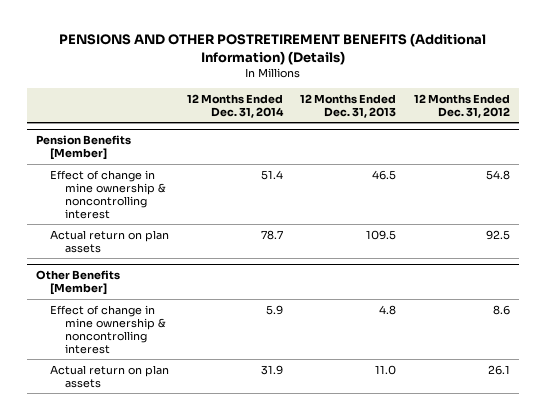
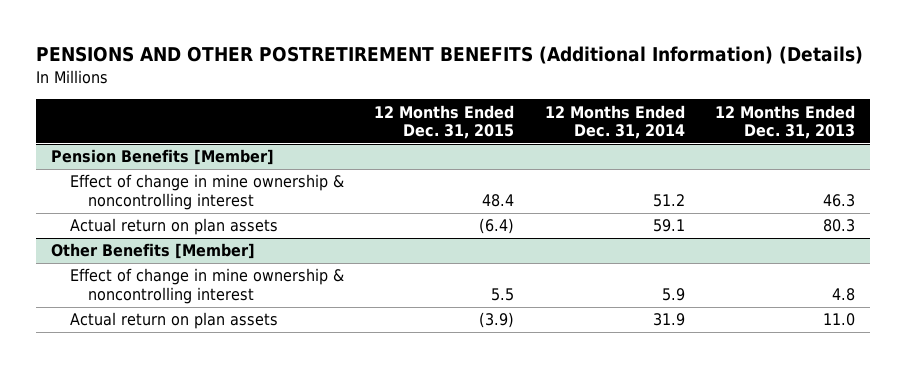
- | 12 Months Ended Dec. 31, 2014 | 12 Months Ended Dec. 31, 2013 | 12 Months Ended Dec. 31, 2012
+ | 12 Months Ended Dec. 31, 2015 | 12 Months Ended Dec. 31, 2014 | 12 Months Ended Dec. 31, 2013
@ Pension Benefits [Member]
- Effect of change in mine ownership & noncontrolling interest | 51.4 | 46.5 | 54.8
- Actual return on plan assets | 78.7 | 109.5 | 92.5
+ Effect of change in mine ownership & noncontrolling interest | 48.4 | 51.2 | 46.3
+ Actual return on plan assets | (6.4) | 59.1 | 80.3

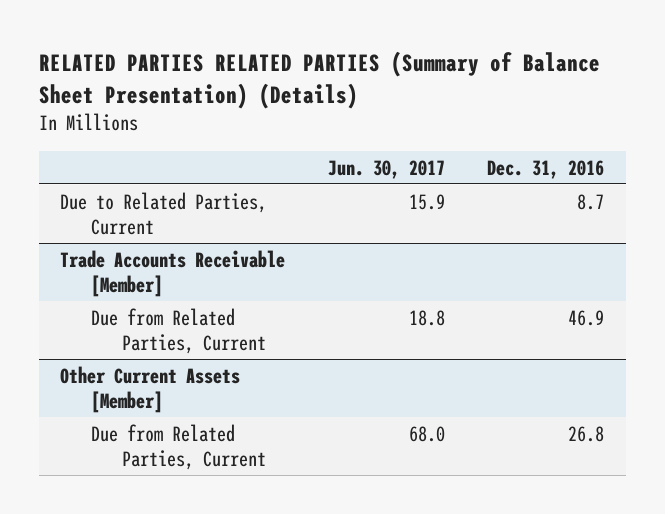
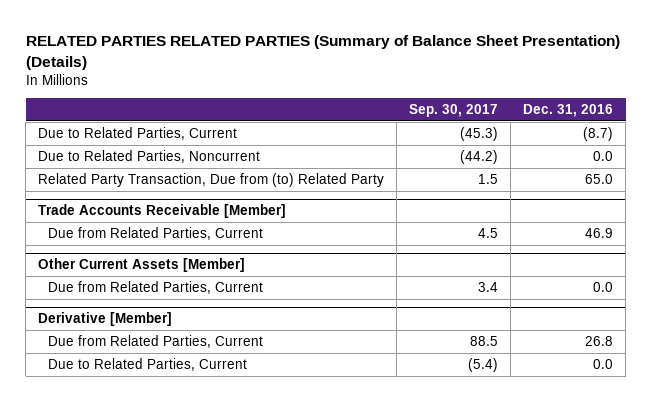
- | Jun. 30, 2017 | Dec. 31, 2016
+ | Sep. 30, 2017 | Dec. 31, 2016
- Due to Related Parties, Current | 15.9 | 8.7
+ Due to Related Parties, Current | (45.3) | (8.7)
+ Due to Related Parties, Noncurrent | (44.2) | 0.0
+ Related Party Transaction, Due from (to) Related Party | 1.5 | 65.0
@ Other Current Assets [Member]
+ Due from Related Parties, Current | 3.4 | 0.0
+ Derivative [Member]
+ Due to Related Parties, Current | (5.4) | 0.0

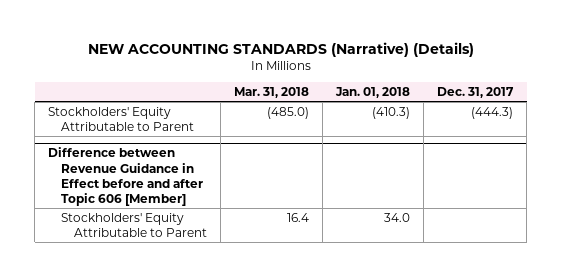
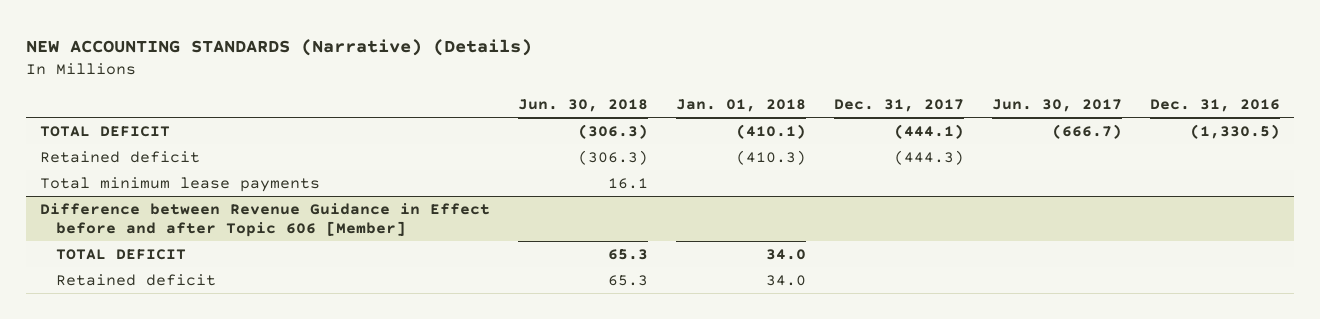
- | Mar. 31, 2018 | Jan. 01, 2018 | Dec. 31, 2017
+ | Jun. 30, 2018 | Jan. 01, 2018 | Dec. 31, 2017 | Jun. 30, 2017 | Dec. 31, 2016
- Stockholders' Equity Attributable to Parent | (485.0) | (410.3) | (444.3)
+ TOTAL DEFICIT | (306.3) | (410.1) | (444.1) | (666.7) | (1,330.5)
+ Retained deficit | (306.3) | (410.3) | (444.3) | |
+ Total minimum lease payments | 16.1 | | | |
@ Difference between Revenue Guidance in Effect before and after Topic 606 [Member]
- Stockholders' Equity Attributable to Parent | 16.4 | 34.0 |
+ TOTAL DEFICIT | 65.3 | 34.0 | | |
+ Retained deficit | 65.3 | 34.0 | | |

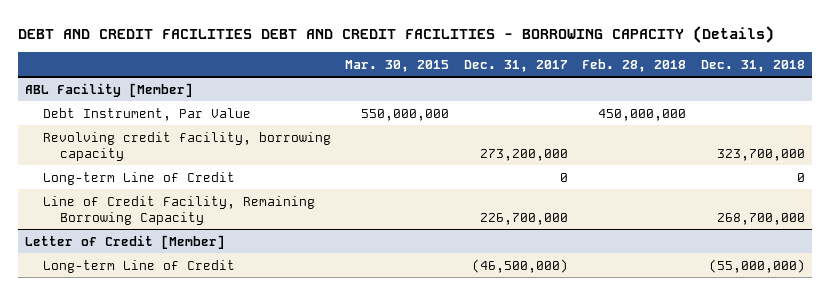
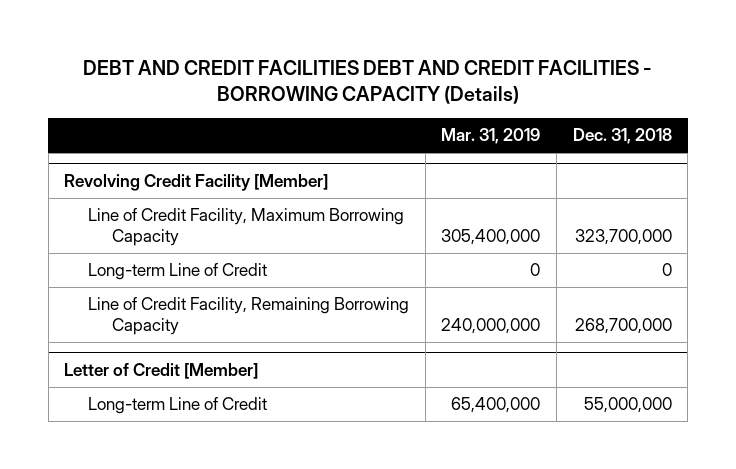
- | Mar. 30, 2015 | Dec. 31, 2017 | Feb. 28, 2018 | Dec. 31, 2018
+ | Mar. 31, 2019 | Dec. 31, 2018
- ABL Facility [Member]
- Debt Instrument, Par Value | 550,000,000 | | 450,000,000 |
- Revolving credit facility, borrowing capacity | | 273,200,000 | | 323,700,000
+ Revolving Credit Facility [Member]
+ Line of Credit Facility, Maximum Borrowing Capacity | 305,400,000 | 323,700,000
@ Letter of Credit [Member]
- Long-term Line of Credit | | (46,500,000) | | (55,000,000)
+ Long-term Line of Credit | 65,400,000 | 55,000,000

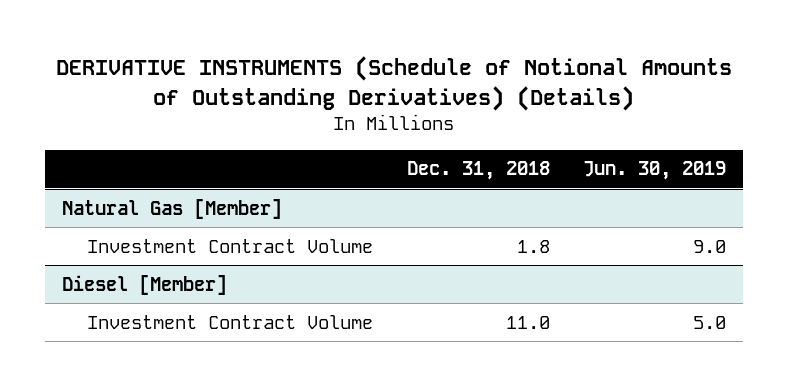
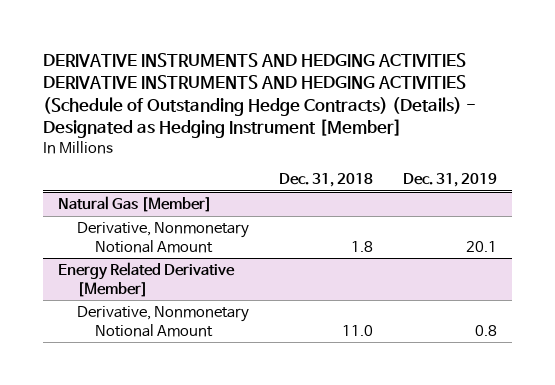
- DERIVATIVE INSTRUMENTS (Schedule of Notional Amounts of Outstanding Derivatives) (Details)
+ DERIVATIVE INSTRUMENTS AND HEDGING ACTIVITIES DERIVATIVE INSTRUMENTS AND HEDGING ACTIVITIES (Schedule of Outstanding Hedge Contracts) (Details) - Designated as Hedging Instrument [Member]
- | Dec. 31, 2018 | Jun. 30, 2019
+ | Dec. 31, 2018 | Dec. 31, 2019
@ Natural Gas [Member]
- Investment Contract Volume | 1.8 | 9.0
- Diesel [Member]
- Investment Contract Volume | 11.0 | 5.0
@ Natural Gas [Member]
+ Derivative, Nonmonetary Notional Amount | 1.8 | 20.1
+ Energy Related Derivative [Member]
+ Derivative, Nonmonetary Notional Amount | 11.0 | 0.8

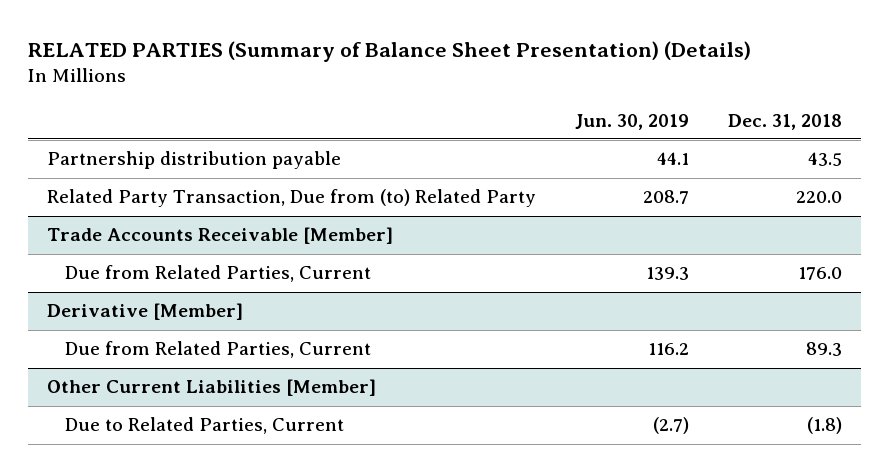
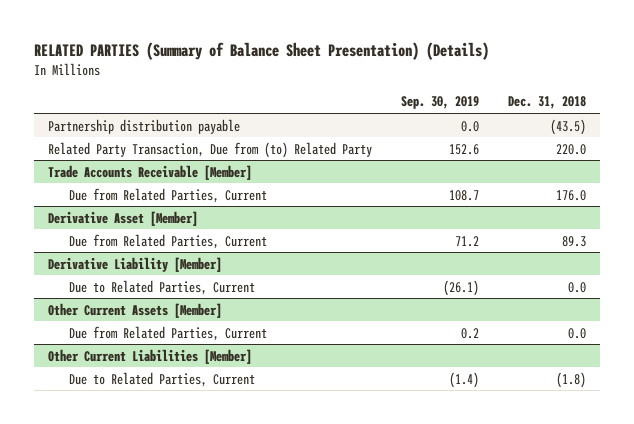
- | Jun. 30, 2019 | Dec. 31, 2018
+ | Sep. 30, 2019 | Dec. 31, 2018
- Partnership distribution payable | 44.1 | 43.5
+ Partnership distribution payable | 0.0 | (43.5)
- Derivative [Member]
+ Derivative Asset [Member]
+ Derivative Liability [Member]
+ Due to Related Parties, Current | (26.1) | 0.0
+ Other Current Assets [Member]
+ Due from Related Parties, Current | 0.2 | 0.0

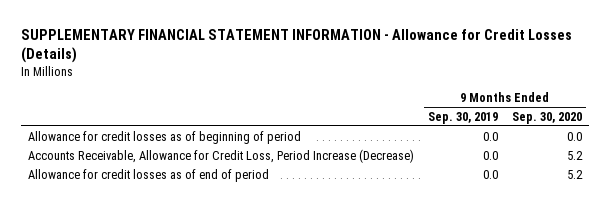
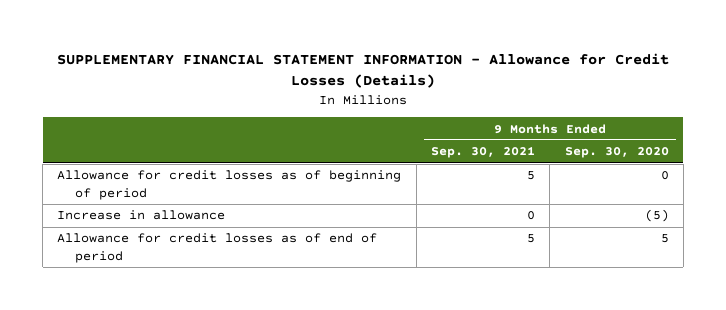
- | 9 Months Ended Sep. 30, 2019 | 9 Months Ended Sep. 30, 2020
+ | 9 Months Ended Sep. 30, 2021 | 9 Months Ended Sep. 30, 2020
- Allowance for credit losses as of beginning of period | 0.0 | 0.0
- Accounts Receivable, Allowance for Credit Loss, Period Increase (Decrease) | 0.0 | 5.2
- Allowance for credit losses as of end of period | 0.0 | 5.2
+ Allowance for credit losses as of beginning of period | 5 | 0
+ Increase in allowance | 0 | (5)
+ Allowance for credit losses as of end of period | 5 | 5

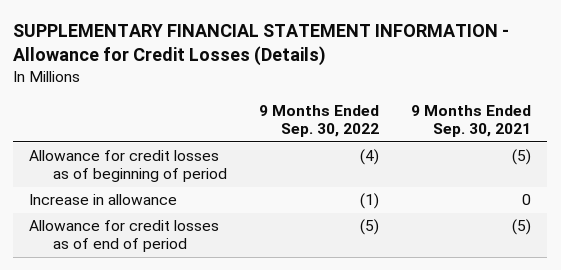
- | 9 Months Ended Sep. 30, 2021 | 9 Months Ended Sep. 30, 2020
+ | 9 Months Ended Sep. 30, 2022 | 9 Months Ended Sep. 30, 2021
- Allowance for credit losses as of beginning of period | 5 | 0
+ Allowance for credit losses as of beginning of period | (4) | (5)
- Allowance for credit losses as of end of period | 5 | 5
+ Allowance for credit losses as of end of period | (5) | (5)

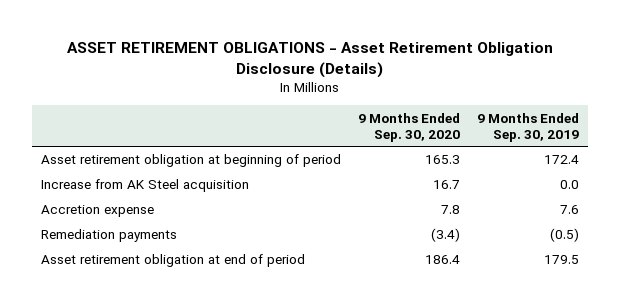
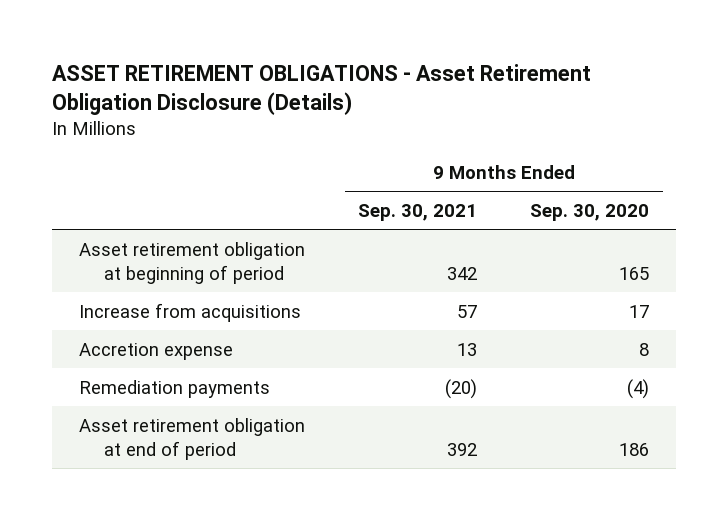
- | 9 Months Ended Sep. 30, 2020 | 9 Months Ended Sep. 30, 2019
+ | 9 Months Ended Sep. 30, 2021 | 9 Months Ended Sep. 30, 2020
- Asset retirement obligation at beginning of period | 165.3 | 172.4
- Increase from AK Steel acquisition | 16.7 | 0.0
- Accretion expense | 7.8 | 7.6
- Remediation payments | (3.4) | (0.5)
- Asset retirement obligation at end of period | 186.4 | 179.5
+ Asset retirement obligation at beginning of period | 342 | 165
+ Increase from acquisitions | 57 | 17
+ Accretion expense | 13 | 8
+ Remediation payments | (20) | (4)
+ Asset retirement obligation at end of period | 392 | 186

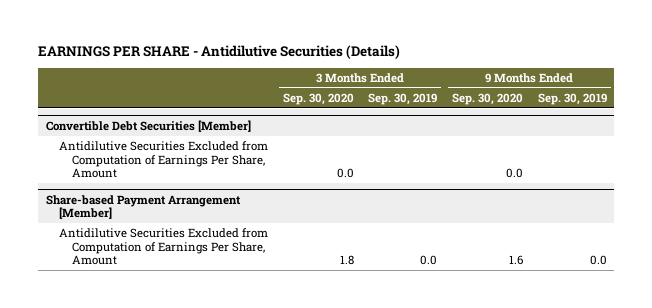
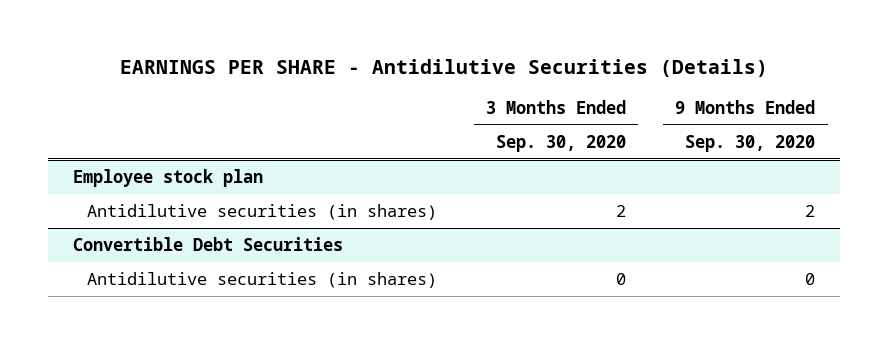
- | 3 Months Ended Sep. 30, 2020 | 3 Months Ended Sep. 30, 2019 | 9 Months Ended Sep. 30, 2020 | 9 Months Ended Sep. 30, 2019
+ | 3 Months Ended Sep. 30, 2020 | 9 Months Ended Sep. 30, 2020
- Convertible Debt Securities [Member]
- Antidilutive Securities Excluded from Computation of Earnings Per Share, Amount | 0.0 | | 0.0 |
- Share-based Payment Arrangement [Member]
- Antidilutive Securities Excluded from Computation of Earnings Per Share, Amount | 1.8 | 0.0 | 1.6 | 0.0
+ Employee stock plan
+ Antidilutive securities (in shares) | 2 | 2
+ Convertible Debt Securities
+ Antidilutive securities (in shares) | 0 | 0

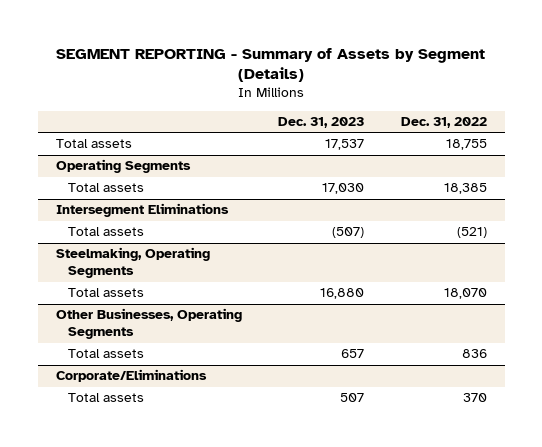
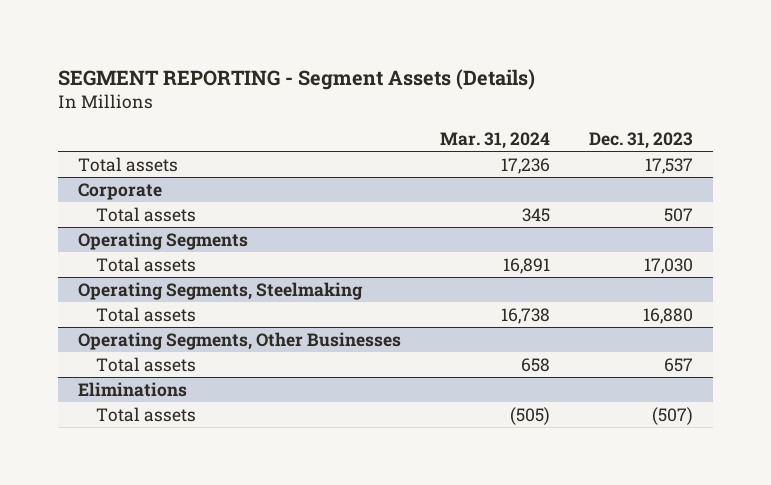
- SEGMENT REPORTING - Summary of Assets by Segment (Details)
+ SEGMENT REPORTING - Segment Assets (Details)
- | Dec. 31, 2023 | Dec. 31, 2022
+ | Mar. 31, 2024 | Dec. 31, 2023
+ Corporate
+ Total assets | 345 | 507
- Intersegment Eliminations
- Total assets | (507) | (521)
- Steelmaking, Operating Segments
+ Operating Segments, Steelmaking
- Other Businesses, Operating Segments
+ Operating Segments, Other Businesses
- Corporate/Eliminations
- Total assets | 507 | 370
+ Eliminations
+ Total assets | (505) | (507)

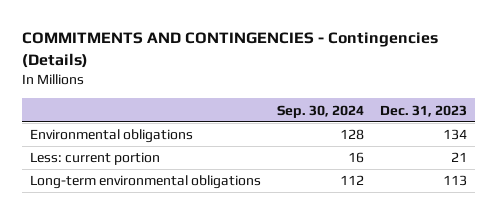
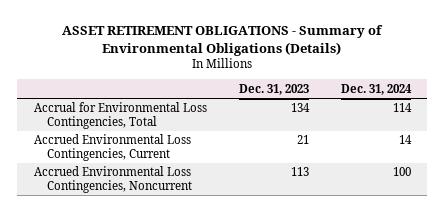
- COMMITMENTS AND CONTINGENCIES - Contingencies (Details)
+ ASSET RETIREMENT OBLIGATIONS - Summary of Environmental Obligations (Details)
- | Sep. 30, 2024 | Dec. 31, 2023
+ | Dec. 31, 2023 | Dec. 31, 2024
- Environmental obligations | 128 | 134
- Less: current portion | 16 | 21
- Long-term environmental obligations | 112 | 113
+ Accrual for Environmental Loss Contingencies, Total | 134 | 114
+ Accrued Environmental Loss Contingencies, Current | 21 | 14
+ Accrued Environmental Loss Contingencies, Noncurrent | 113 | 100

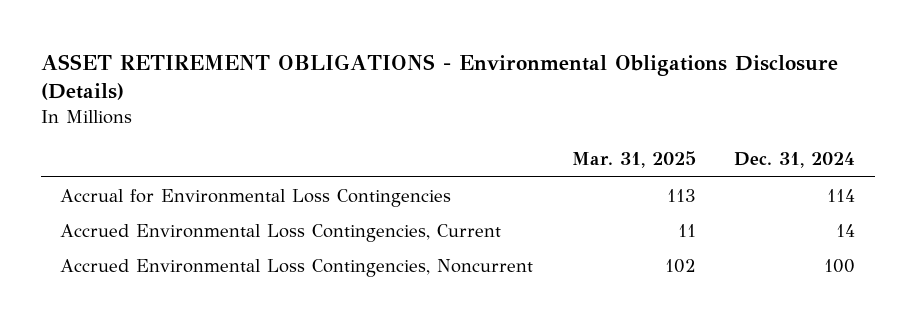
- ASSET RETIREMENT OBLIGATIONS - Summary of Environmental Obligations (Details)
+ ASSET RETIREMENT OBLIGATIONS - Environmental Obligations Disclosure (Details)
- | Dec. 31, 2023 | Dec. 31, 2024
+ | Mar. 31, 2025 | Dec. 31, 2024
- Accrual for Environmental Loss Contingencies, Total | 134 | 114
+ Accrual for Environmental Loss Contingencies | 113 | 114

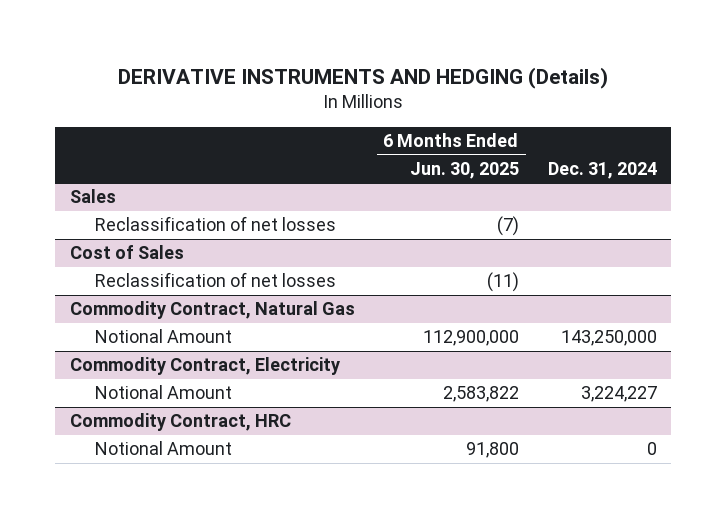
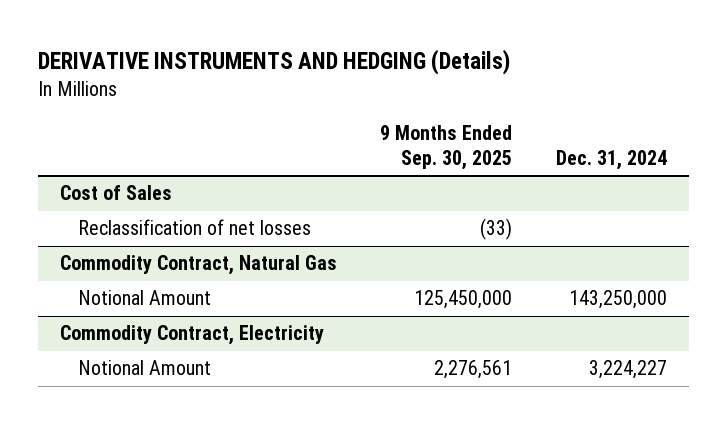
- | 6 Months Ended Jun. 30, 2025 | Dec. 31, 2024
+ | 9 Months Ended Sep. 30, 2025 | Dec. 31, 2024
- Sales
- Reclassification of net losses | (7) |
- Commodity Contract, HRC
- Notional Amount | 91,800 | 0

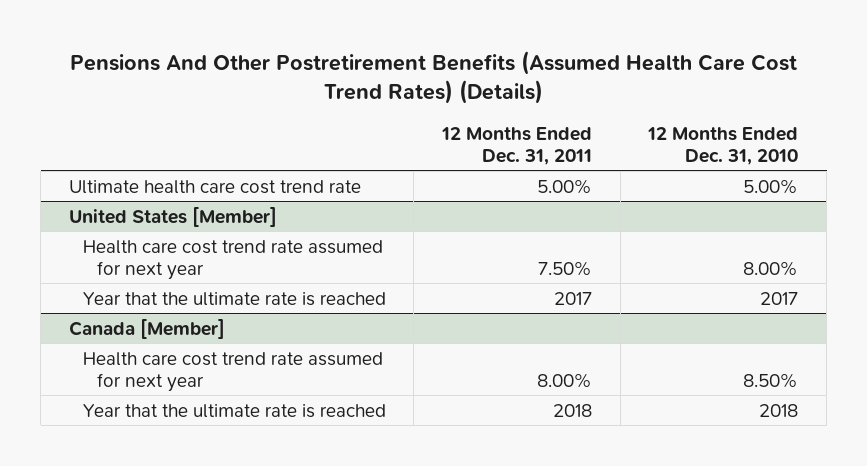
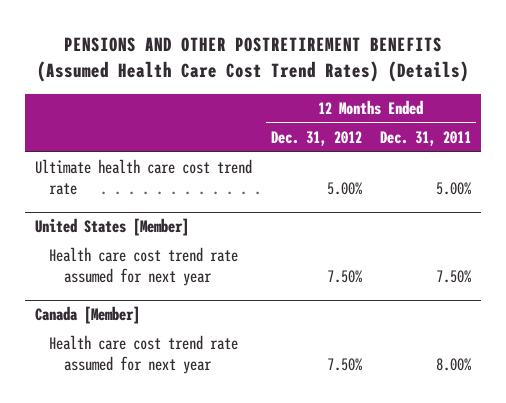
- Pensions And Other Postretirement Benefits (Assumed Health Care Cost Trend Rates) (Details)
+ PENSIONS AND OTHER POSTRETIREMENT BENEFITS (Assumed Health Care Cost Trend Rates) (Details)
- | 12 Months Ended Dec. 31, 2011 | 12 Months Ended Dec. 31, 2010
+ | 12 Months Ended Dec. 31, 2012 | 12 Months Ended Dec. 31, 2011
@ United States [Member]
- Year that the ultimate rate is reached | 2017 | 2017
@ Canada [Member]
- Year that the ultimate rate is reached | 2018 | 2018

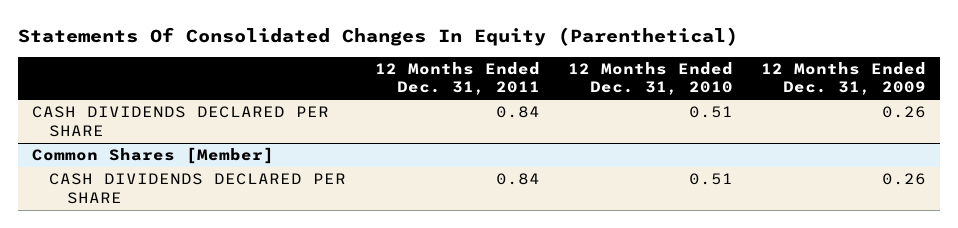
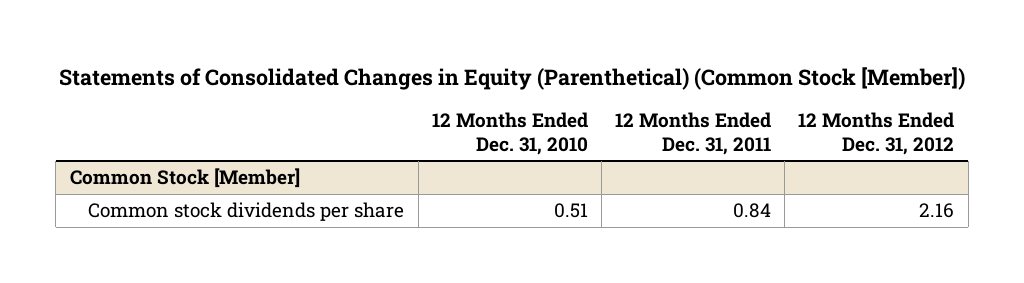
- Statements Of Consolidated Changes In Equity (Parenthetical)
+ Statements of Consolidated Changes in Equity (Parenthetical) (Common Stock [Member])
- | 12 Months Ended Dec. 31, 2011 | 12 Months Ended Dec. 31, 2010 | 12 Months Ended Dec. 31, 2009
+ | 12 Months Ended Dec. 31, 2010 | 12 Months Ended Dec. 31, 2011 | 12 Months Ended Dec. 31, 2012
- CASH DIVIDENDS DECLARED PER SHARE | 0.84 | 0.51 | 0.26
- Common Shares [Member]
- CASH DIVIDENDS DECLARED PER SHARE | 0.84 | 0.51 | 0.26
+ Common Stock [Member]
+ Common stock dividends per share | 0.51 | 0.84 | 2.16

